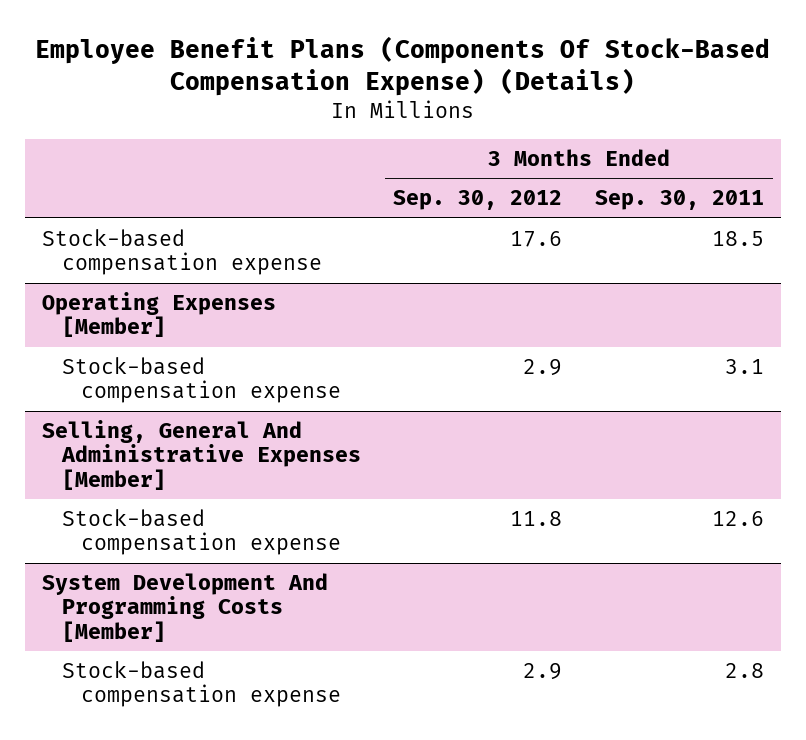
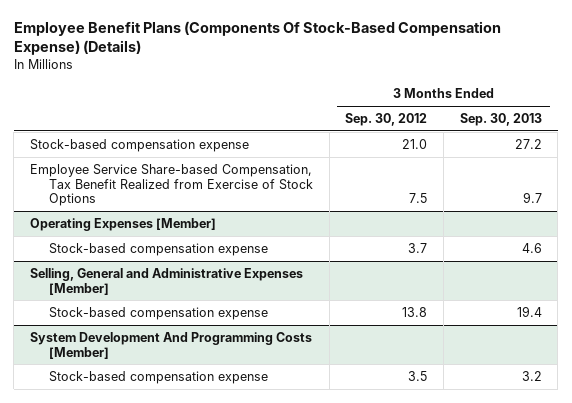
- | 3 Months Ended Sep. 30, 2012 | 3 Months Ended Sep. 30, 2011
+ | 3 Months Ended Sep. 30, 2012 | 3 Months Ended Sep. 30, 2013
- Stock-based compensation expense | 17.6 | 18.5
+ Stock-based compensation expense | 21.0 | 27.2
+ Employee Service Share-based Compensation, Tax Benefit Realized from Exercise of Stock Options | 7.5 | 9.7
@ Operating Expenses [Member]
- Stock-based compensation expense | 2.9 | 3.1
- Selling, General And Administrative Expenses [Member]
- Stock-based compensation expense | 11.8 | 12.6
@ Operating Expenses [Member]
+ Stock-based compensation expense | 3.7 | 4.6
+ Selling, General and Administrative Expenses [Member]
+ Stock-based compensation expense | 13.8 | 19.4
@ System Development And Programming Costs [Member]
- Stock-based compensation expense | 2.9 | 2.8
+ Stock-based compensation expense | 3.5 | 3.2

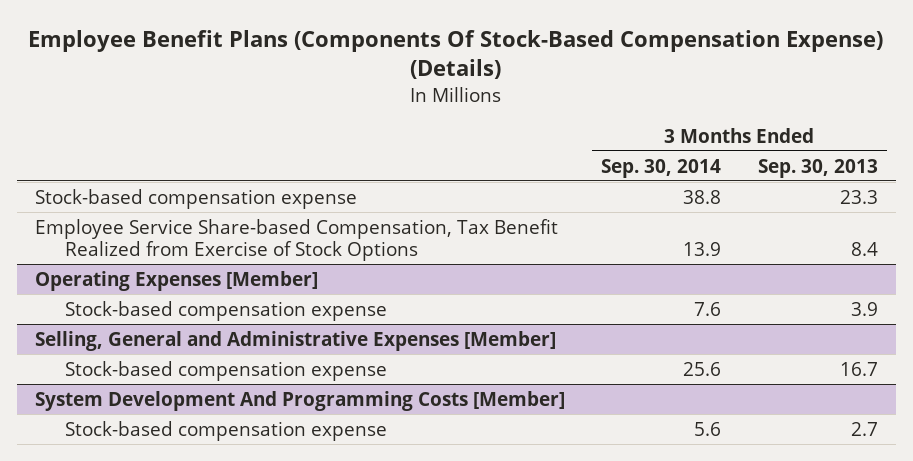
- | 3 Months Ended Sep. 30, 2012 | 3 Months Ended Sep. 30, 2013
+ | 3 Months Ended Sep. 30, 2014 | 3 Months Ended Sep. 30, 2013
- Stock-based compensation expense | 21.0 | 27.2
- Employee Service Share-based Compensation, Tax Benefit Realized from Exercise of Stock Options | 7.5 | 9.7
+ Stock-based compensation expense | 38.8 | 23.3
+ Employee Service Share-based Compensation, Tax Benefit Realized from Exercise of Stock Options | 13.9 | 8.4
@ Operating Expenses [Member]
- Stock-based compensation expense | 3.7 | 4.6
+ Stock-based compensation expense | 7.6 | 3.9
@ Selling, General and Administrative Expenses [Member]
- Stock-based compensation expense | 13.8 | 19.4
+ Stock-based compensation expense | 25.6 | 16.7
@ System Development And Programming Costs [Member]
- Stock-based compensation expense | 3.5 | 3.2
+ Stock-based compensation expense | 5.6 | 2.7

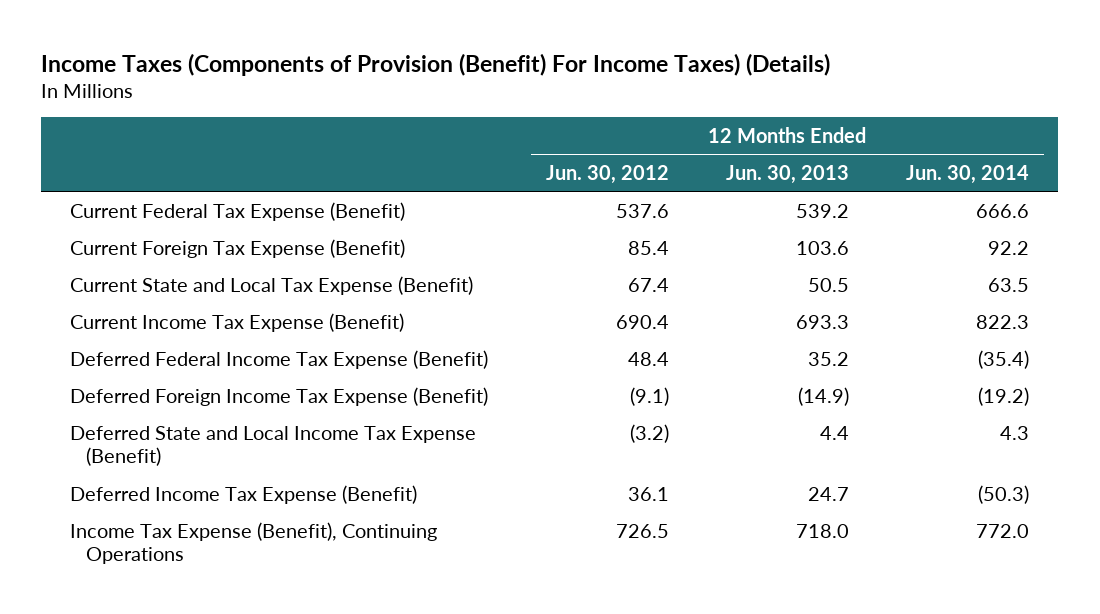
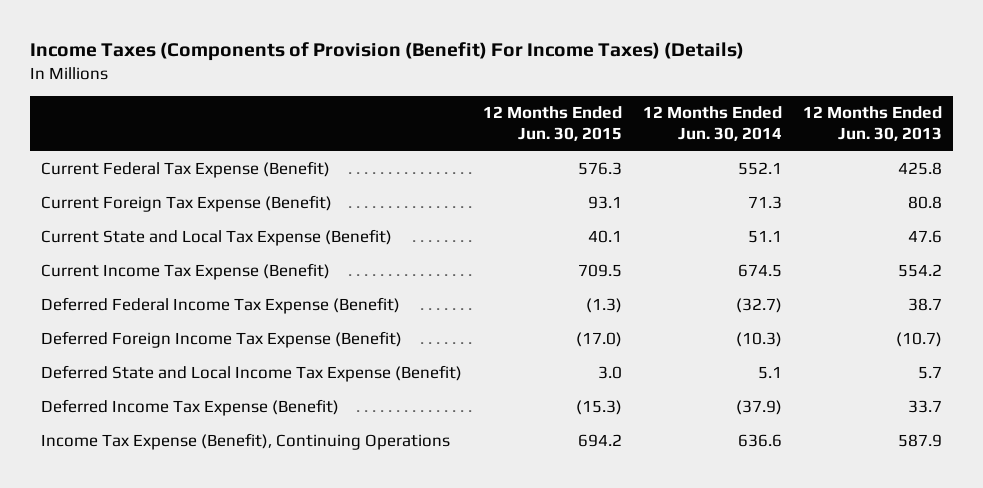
- | 12 Months Ended Jun. 30, 2012 | 12 Months Ended Jun. 30, 2013 | 12 Months Ended Jun. 30, 2014
+ | 12 Months Ended Jun. 30, 2015 | 12 Months Ended Jun. 30, 2014 | 12 Months Ended Jun. 30, 2013
- Current Federal Tax Expense (Benefit) | 537.6 | 539.2 | 666.6
- Current Foreign Tax Expense (Benefit) | 85.4 | 103.6 | 92.2
- Current State and Local Tax Expense (Benefit) | 67.4 | 50.5 | 63.5
- Current Income Tax Expense (Benefit) | 690.4 | 693.3 | 822.3
- Deferred Federal Income Tax Expense (Benefit) | 48.4 | 35.2 | (35.4)
- Deferred Foreign Income Tax Expense (Benefit) | (9.1) | (14.9) | (19.2)
- Deferred State and Local Income Tax Expense (Benefit) | (3.2) | 4.4 | 4.3
- Deferred Income Tax Expense (Benefit) | 36.1 | 24.7 | (50.3)
- Income Tax Expense (Benefit), Continuing Operations | 726.5 | 718.0 | 772.0
+ Current Federal Tax Expense (Benefit) | 576.3 | 552.1 | 425.8
+ Current Foreign Tax Expense (Benefit) | 93.1 | 71.3 | 80.8
+ Current State and Local Tax Expense (Benefit) | 40.1 | 51.1 | 47.6
+ Current Income Tax Expense (Benefit) | 709.5 | 674.5 | 554.2
+ Deferred Federal Income Tax Expense (Benefit) | (1.3) | (32.7) | 38.7
+ Deferred Foreign Income Tax Expense (Benefit) | (17.0) | (10.3) | (10.7)
+ Deferred State and Local Income Tax Expense (Benefit) | 3.0 | 5.1 | 5.7
+ Deferred Income Tax Expense (Benefit) | (15.3) | (37.9) | 33.7
+ Income Tax Expense (Benefit), Continuing Operations | 694.2 | 636.6 | 587.9

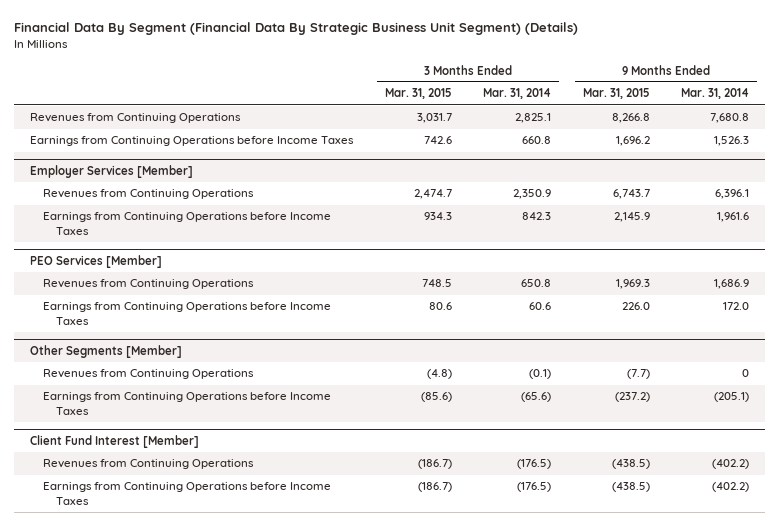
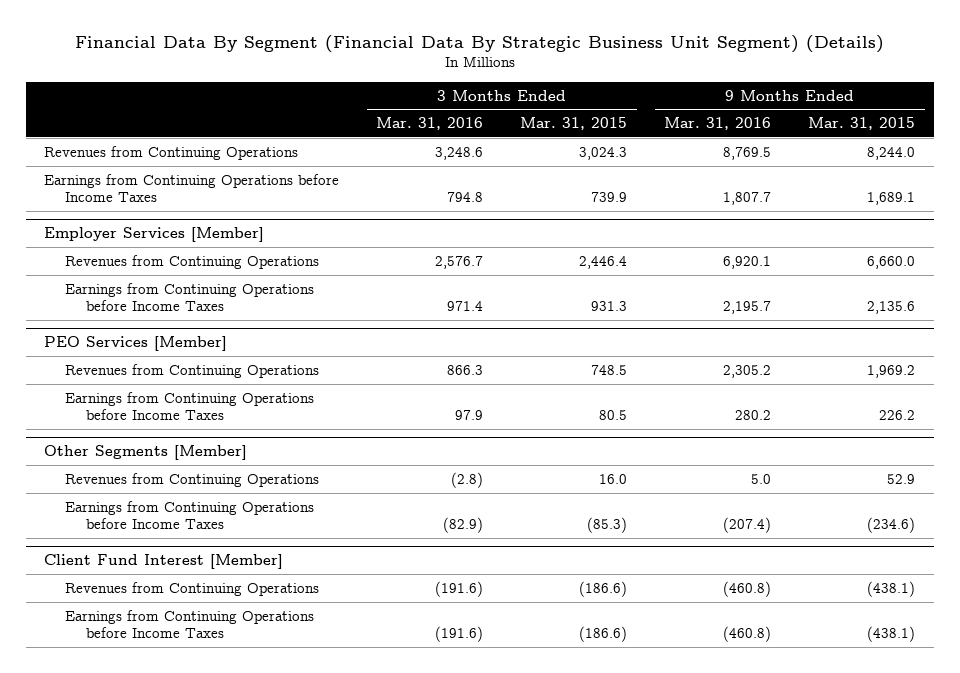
- | 3 Months Ended Mar. 31, 2015 | 3 Months Ended Mar. 31, 2014 | 9 Months Ended Mar. 31, 2015 | 9 Months Ended Mar. 31, 2014
+ | 3 Months Ended Mar. 31, 2016 | 3 Months Ended Mar. 31, 2015 | 9 Months Ended Mar. 31, 2016 | 9 Months Ended Mar. 31, 2015
- Revenues from Continuing Operations | 3,031.7 | 2,825.1 | 8,266.8 | 7,680.8
- Earnings from Continuing Operations before Income Taxes | 742.6 | 660.8 | 1,696.2 | 1,526.3
+ Revenues from Continuing Operations | 3,248.6 | 3,024.3 | 8,769.5 | 8,244.0
+ Earnings from Continuing Operations before Income Taxes | 794.8 | 739.9 | 1,807.7 | 1,689.1
@ Employer Services [Member]
- Revenues from Continuing Operations | 2,474.7 | 2,350.9 | 6,743.7 | 6,396.1
- Earnings from Continuing Operations before Income Taxes | 934.3 | 842.3 | 2,145.9 | 1,961.6
+ Revenues from Continuing Operations | 2,576.7 | 2,446.4 | 6,920.1 | 6,660.0
+ Earnings from Continuing Operations before Income Taxes | 971.4 | 931.3 | 2,195.7 | 2,135.6
@ PEO Services [Member]
- Revenues from Continuing Operations | 748.5 | 650.8 | 1,969.3 | 1,686.9
- Earnings from Continuing Operations before Income Taxes | 80.6 | 60.6 | 226.0 | 172.0
+ Revenues from Continuing Operations | 866.3 | 748.5 | 2,305.2 | 1,969.2
+ Earnings from Continuing Operations before Income Taxes | 97.9 | 80.5 | 280.2 | 226.2
@ Other Segments [Member]
- Revenues from Continuing Operations | (4.8) | (0.1) | (7.7) | 0
- Earnings from Continuing Operations before Income Taxes | (85.6) | (65.6) | (237.2) | (205.1)
+ Revenues from Continuing Operations | (2.8) | 16.0 | 5.0 | 52.9
+ Earnings from Continuing Operations before Income Taxes | (82.9) | (85.3) | (207.4) | (234.6)
@ Client Fund Interest [Member]
- Revenues from Continuing Operations | (186.7) | (176.5) | (438.5) | (402.2)
- Earnings from Continuing Operations before Income Taxes | (186.7) | (176.5) | (438.5) | (402.2)
+ Revenues from Continuing Operations | (191.6) | (186.6) | (460.8) | (438.1)
+ Earnings from Continuing Operations before Income Taxes | (191.6) | (186.6) | (460.8) | (438.1)

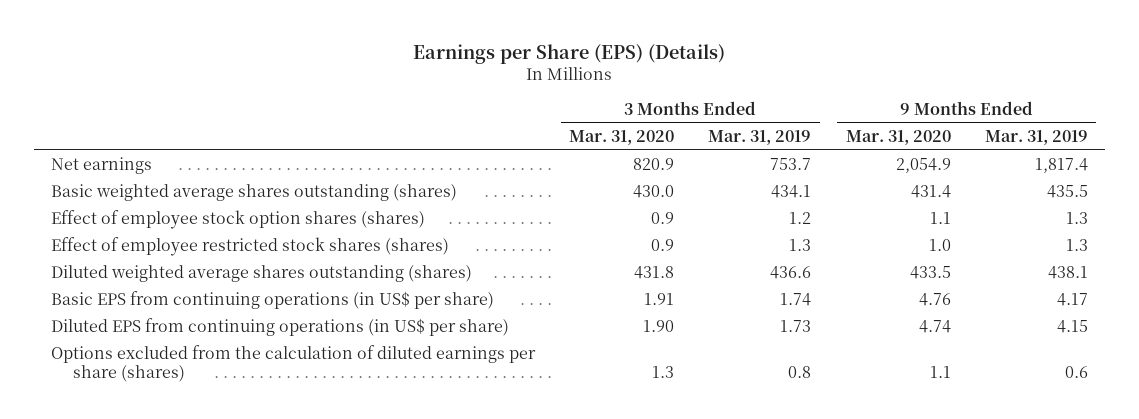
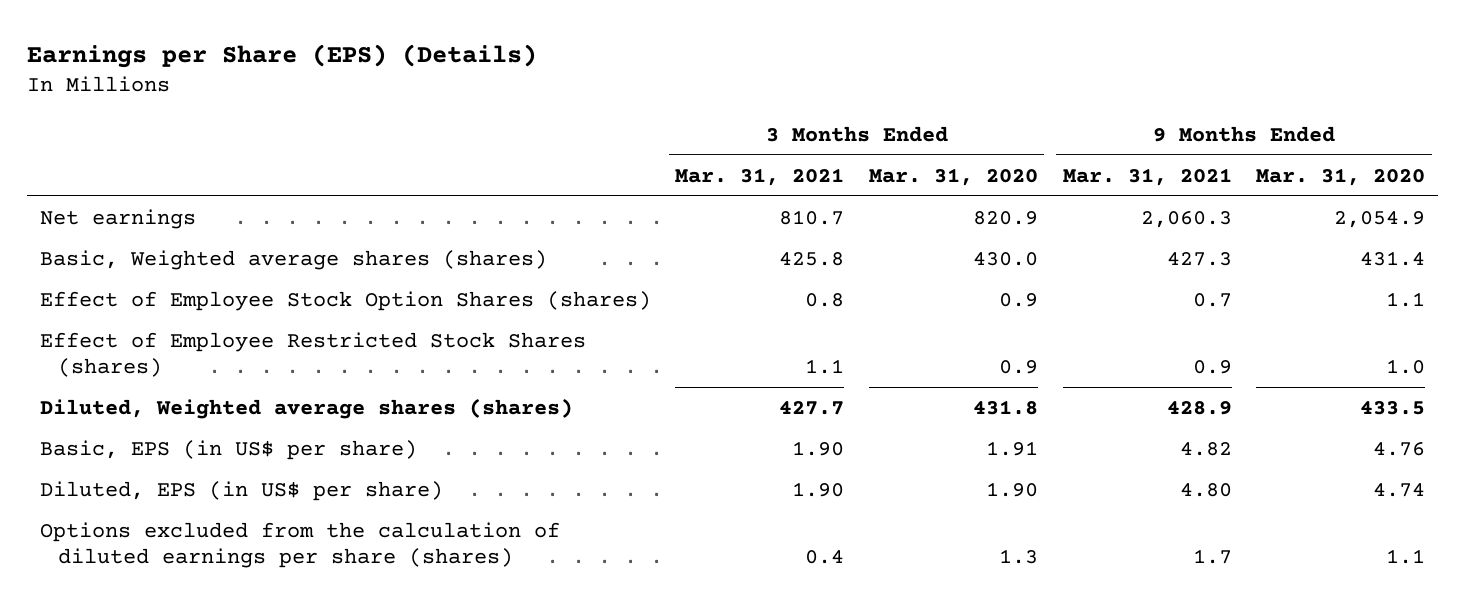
- | 3 Months Ended Mar. 31, 2020 | 3 Months Ended Mar. 31, 2019 | 9 Months Ended Mar. 31, 2020 | 9 Months Ended Mar. 31, 2019
+ | 3 Months Ended Mar. 31, 2021 | 3 Months Ended Mar. 31, 2020 | 9 Months Ended Mar. 31, 2021 | 9 Months Ended Mar. 31, 2020
- Basic weighted average shares outstanding (shares) | 430.0 | 434.1 | 431.4 | 435.5
- Effect of employee stock option shares (shares) | 0.9 | 1.2 | 1.1 | 1.3
- Effect of employee restricted stock shares (shares) | 0.9 | 1.3 | 1.0 | 1.3
- Diluted weighted average shares outstanding (shares) | 431.8 | 436.6 | 433.5 | 438.1
- Basic EPS from continuing operations (in US$ per share) | 1.91 | 1.74 | 4.76 | 4.17
- Diluted EPS from continuing operations (in US$ per share) | 1.90 | 1.73 | 4.74 | 4.15
+ Basic, Weighted average shares (shares) | 425.8 | 430.0 | 427.3 | 431.4
+ Effect of Employee Stock Option Shares (shares) | 0.8 | 0.9 | 0.7 | 1.1
+ Effect of Employee Restricted Stock Shares (shares) | 1.1 | 0.9 | 0.9 | 1.0
+ Diluted, Weighted average shares (shares) | 427.7 | 431.8 | 428.9 | 433.5
+ Basic, EPS (in US$ per share) | 1.90 | 1.91 | 4.82 | 4.76
+ Diluted, EPS (in US$ per share) | 1.90 | 1.90 | 4.80 | 4.74

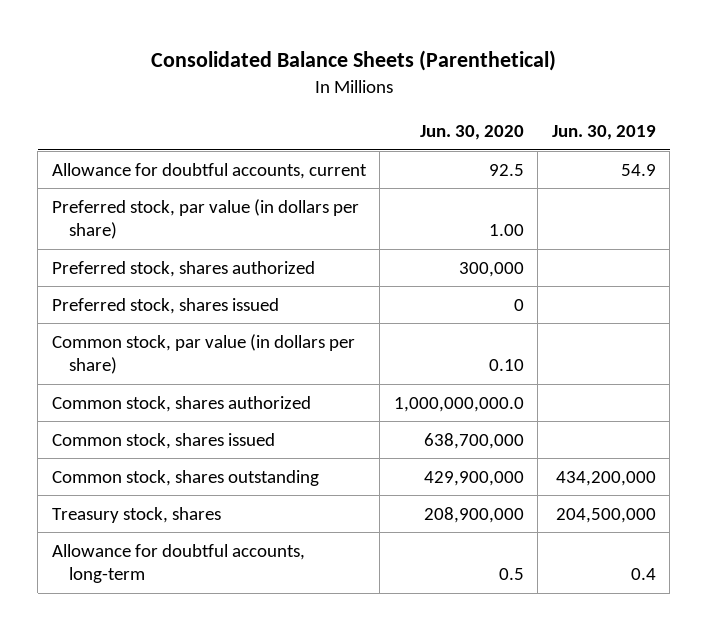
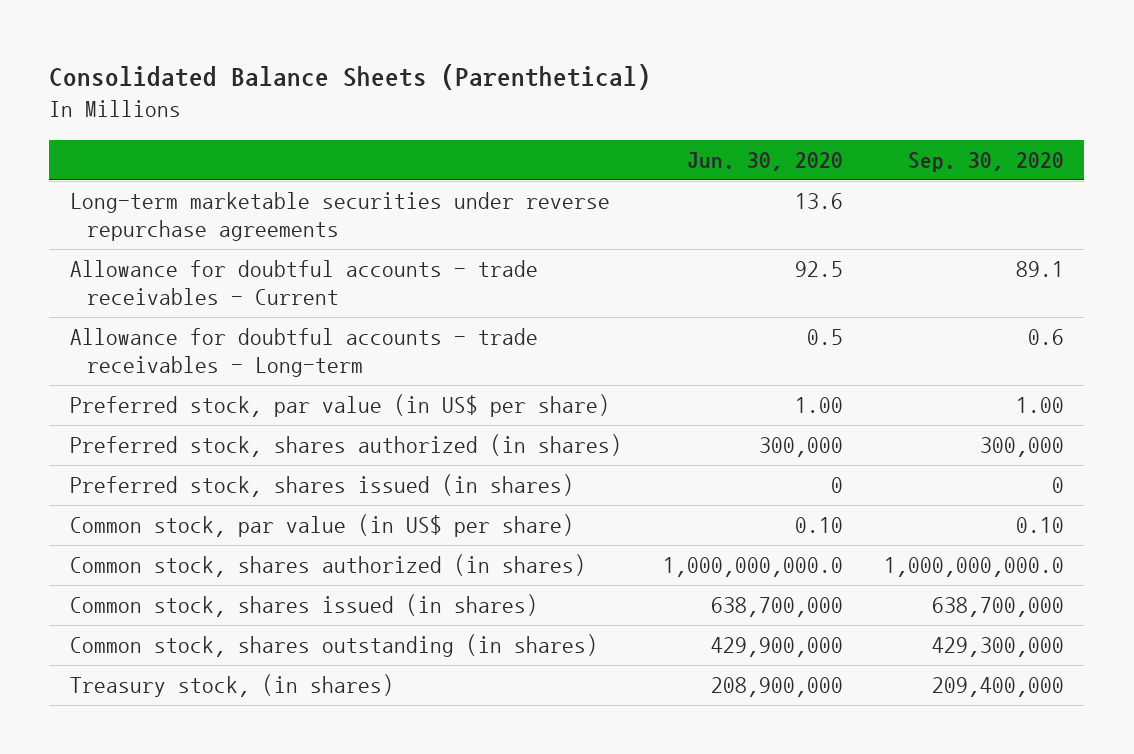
- | Jun. 30, 2020 | Jun. 30, 2019
+ | Jun. 30, 2020 | Sep. 30, 2020
- Allowance for doubtful accounts, current | 92.5 | 54.9
- Preferred stock, par value (in dollars per share) | 1.00 |
- Preferred stock, shares authorized | 300,000 |
- Preferred stock, shares issued | 0 |
- Common stock, par value (in dollars per share) | 0.10 |
- Common stock, shares authorized | 1,000,000,000.0 |
- Common stock, shares issued | 638,700,000 |
- Common stock, shares outstanding | 429,900,000 | 434,200,000
- Treasury stock, shares | 208,900,000 | 204,500,000
- Allowance for doubtful accounts, long-term | 0.5 | 0.4
+ Long-term marketable securities under reverse repurchase agreements | 13.6 |
+ Allowance for doubtful accounts - trade receivables - Current | 92.5 | 89.1
+ Allowance for doubtful accounts - trade receivables - Long-term | 0.5 | 0.6
+ Preferred stock, par value (in US$ per share) | 1.00 | 1.00
+ Preferred stock, shares authorized (in shares) | 300,000 | 300,000
+ Preferred stock, shares issued (in shares) | 0 | 0
+ Common stock, par value (in US$ per share) | 0.10 | 0.10
+ Common stock, shares authorized (in shares) | 1,000,000,000.0 | 1,000,000,000.0
+ Common stock, shares issued (in shares) | 638,700,000 | 638,700,000
+ Common stock, shares outstanding (in shares) | 429,900,000 | 429,300,000
+ Treasury stock, (in shares) | 208,900,000 | 209,400,000

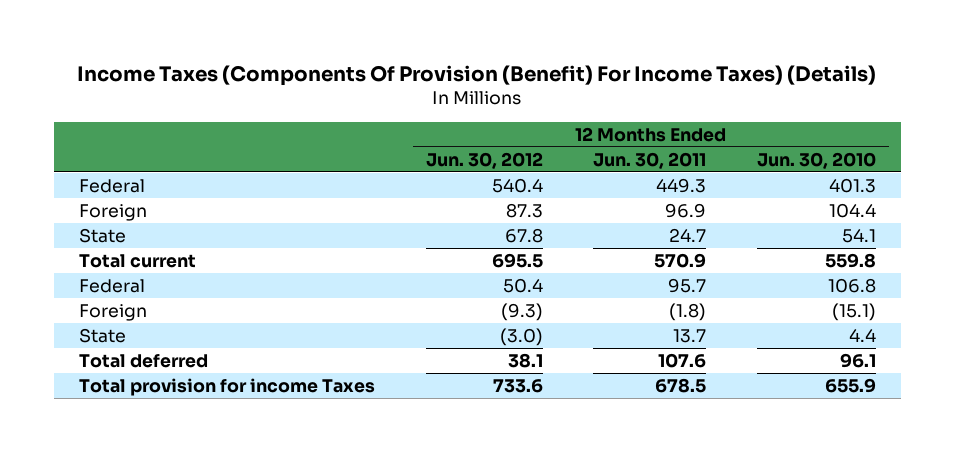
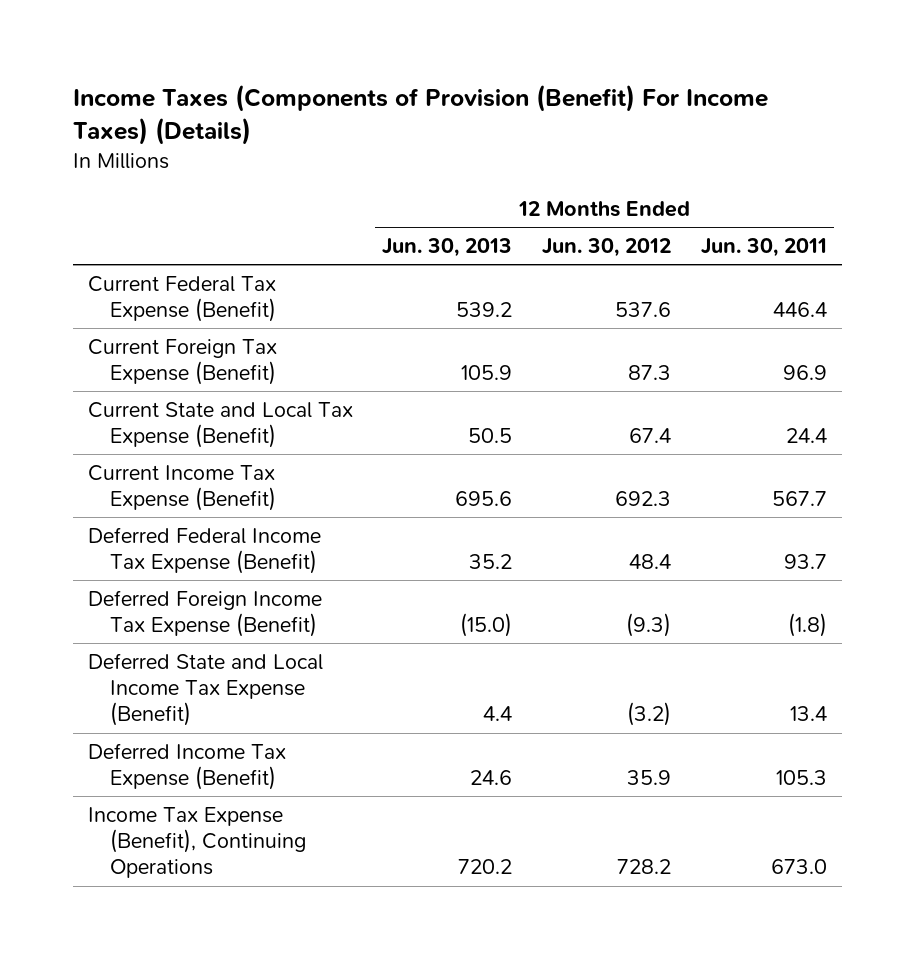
- Income Taxes (Components Of Provision (Benefit) For Income Taxes) (Details)
+ Income Taxes (Components of Provision (Benefit) For Income Taxes) (Details)
- | 12 Months Ended Jun. 30, 2012 | 12 Months Ended Jun. 30, 2011 | 12 Months Ended Jun. 30, 2010
+ | 12 Months Ended Jun. 30, 2013 | 12 Months Ended Jun. 30, 2012 | 12 Months Ended Jun. 30, 2011
- Federal | 540.4 | 449.3 | 401.3
- Foreign | 87.3 | 96.9 | 104.4
- State | 67.8 | 24.7 | 54.1
- Total current | 695.5 | 570.9 | 559.8
- Federal | 50.4 | 95.7 | 106.8
- Foreign | (9.3) | (1.8) | (15.1)
- State | (3.0) | 13.7 | 4.4
- Total deferred | 38.1 | 107.6 | 96.1
- Total provision for income Taxes | 733.6 | 678.5 | 655.9
+ Current Federal Tax Expense (Benefit) | 539.2 | 537.6 | 446.4
+ Current Foreign Tax Expense (Benefit) | 105.9 | 87.3 | 96.9
+ Current State and Local Tax Expense (Benefit) | 50.5 | 67.4 | 24.4
+ Current Income Tax Expense (Benefit) | 695.6 | 692.3 | 567.7
+ Deferred Federal Income Tax Expense (Benefit) | 35.2 | 48.4 | 93.7
+ Deferred Foreign Income Tax Expense (Benefit) | (15.0) | (9.3) | (1.8)
+ Deferred State and Local Income Tax Expense (Benefit) | 4.4 | (3.2) | 13.4
+ Deferred Income Tax Expense (Benefit) | 24.6 | 35.9 | 105.3
+ Income Tax Expense (Benefit), Continuing Operations | 720.2 | 728.2 | 673.0

